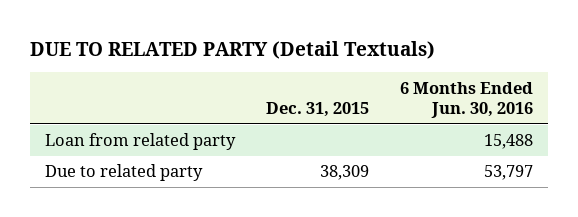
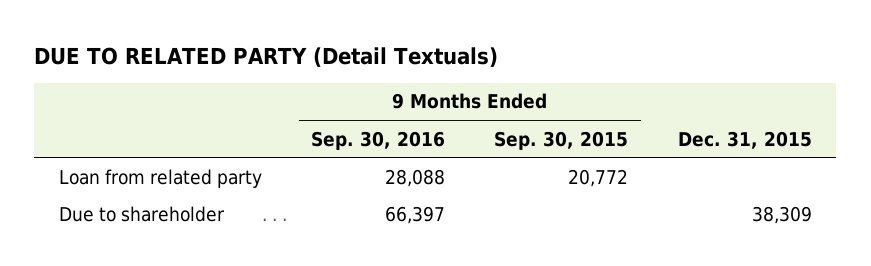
- | Dec. 31, 2015 | 6 Months Ended Jun. 30, 2016
+ | 9 Months Ended Sep. 30, 2016 | 9 Months Ended Sep. 30, 2015 | Dec. 31, 2015
- Due to related party | 38,309 | 53,797
+ Due to shareholder | 66,397 | | 38,309

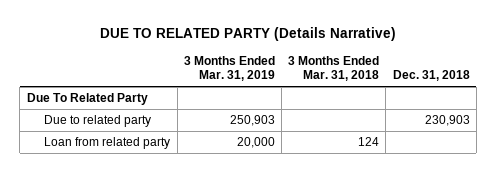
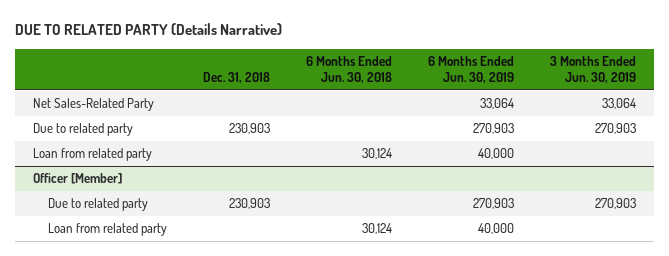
- | 3 Months Ended Mar. 31, 2019 | 3 Months Ended Mar. 31, 2018 | Dec. 31, 2018
+ | Dec. 31, 2018 | 6 Months Ended Jun. 30, 2018 | 6 Months Ended Jun. 30, 2019 | 3 Months Ended Jun. 30, 2019
- Due To Related Party
+ Net Sales-Related Party | | | 33,064 | 33,064
+ Officer [Member]
+ Due to related party | 230,903 | | 270,903 | 270,903
+ Loan from related party | | 30,124 | 40,000 |

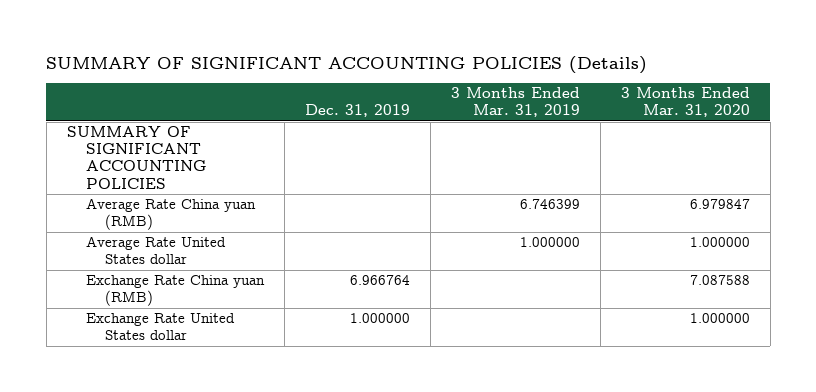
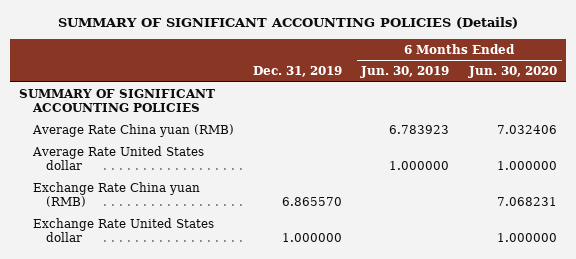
- | Dec. 31, 2019 | 3 Months Ended Mar. 31, 2019 | 3 Months Ended Mar. 31, 2020
+ | Dec. 31, 2019 | 6 Months Ended Jun. 30, 2019 | 6 Months Ended Jun. 30, 2020
- Exchange Rate China yuan (RMB) | 6.966764 | | 7.087588
+ Exchange Rate China yuan (RMB) | 6.865570 | | 7.068231

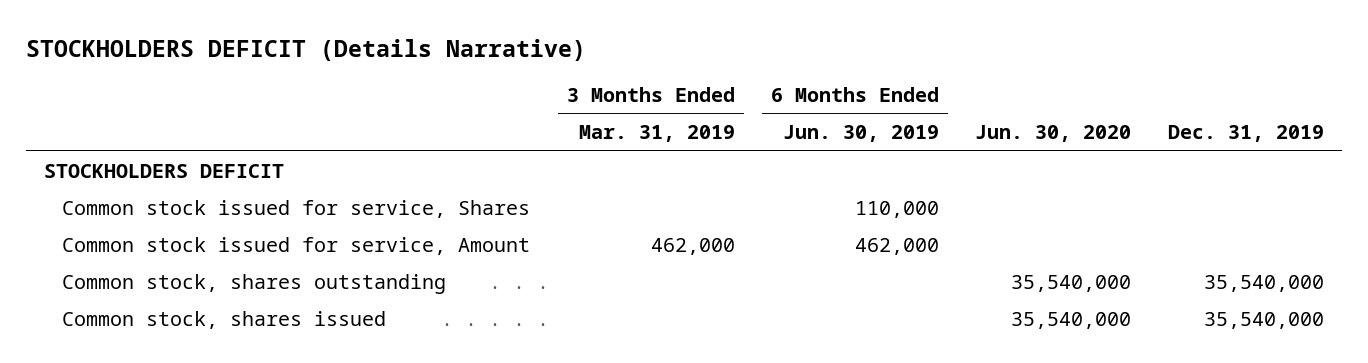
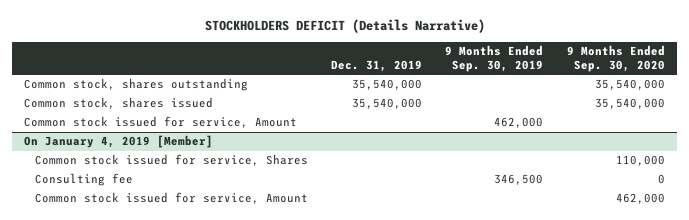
- | 3 Months Ended Mar. 31, 2019 | 6 Months Ended Jun. 30, 2019 | Jun. 30, 2020 | Dec. 31, 2019
+ | Dec. 31, 2019 | 9 Months Ended Sep. 30, 2019 | 9 Months Ended Sep. 30, 2020
- STOCKHOLDERS DEFICIT
- Common stock issued for service, Shares | | 110,000 | |
moved down: Common stock issued for service, Amount | | 462,000 |
+ On January 4, 2019 [Member]
+ Common stock issued for service, Shares | | | 110,000
+ Consulting fee | | 346,500 | 0
+ Common stock issued for service, Amount | | | 462,000

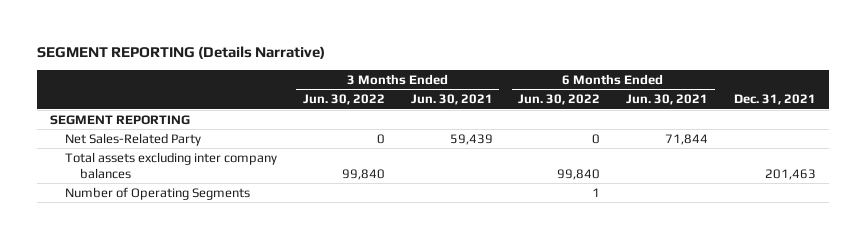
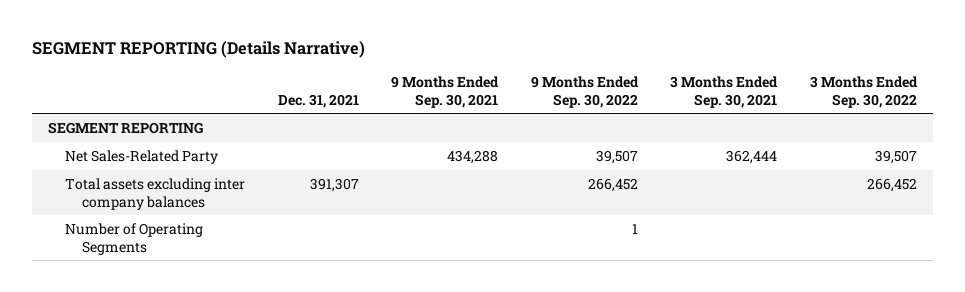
- | 3 Months Ended Jun. 30, 2022 | 3 Months Ended Jun. 30, 2021 | 6 Months Ended Jun. 30, 2022 | 6 Months Ended Jun. 30, 2021 | Dec. 31, 2021
+ | Dec. 31, 2021 | 9 Months Ended Sep. 30, 2021 | 9 Months Ended Sep. 30, 2022 | 3 Months Ended Sep. 30, 2021 | 3 Months Ended Sep. 30, 2022
- Total assets excluding inter company balances | 99,840 | | 99,840 | | 201,463
+ Total assets excluding inter company balances | 391,307 | | 266,452 | | 266,452

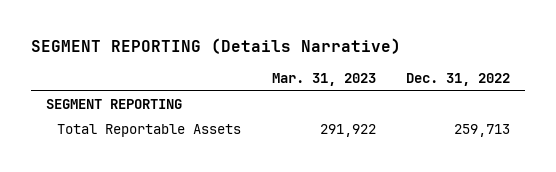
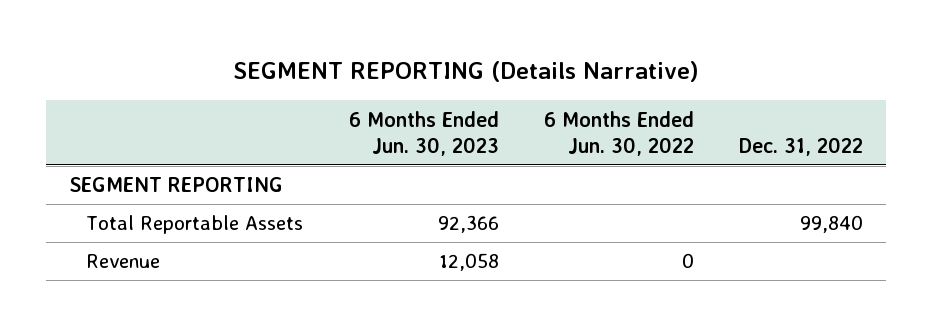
- | Mar. 31, 2023 | Dec. 31, 2022
+ | 6 Months Ended Jun. 30, 2023 | 6 Months Ended Jun. 30, 2022 | Dec. 31, 2022
- Total Reportable Assets | 291,922 | 259,713
+ Total Reportable Assets | 92,366 | | 99,840
+ Revenue | 12,058 | 0 |

